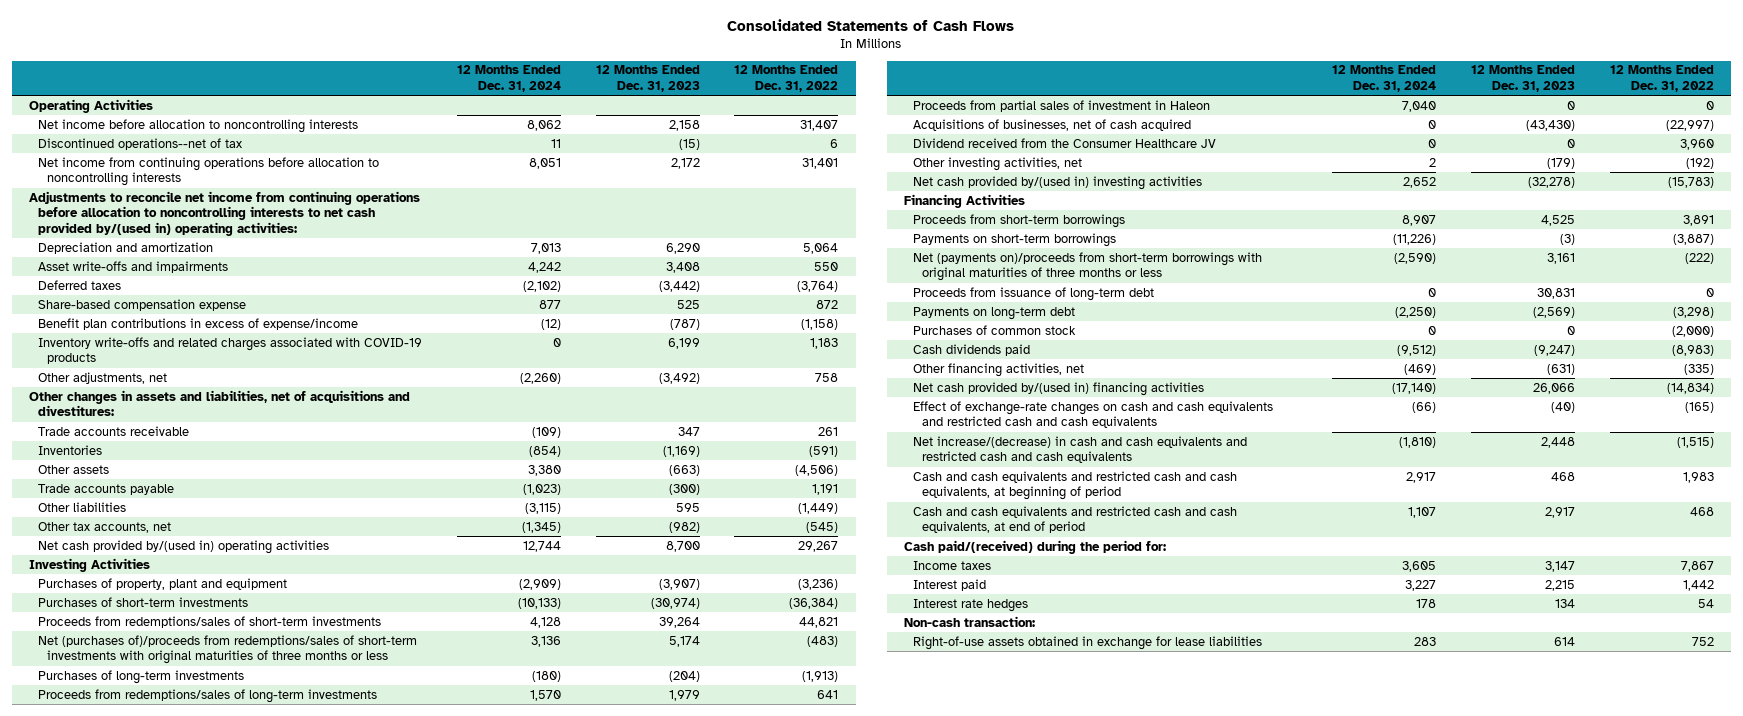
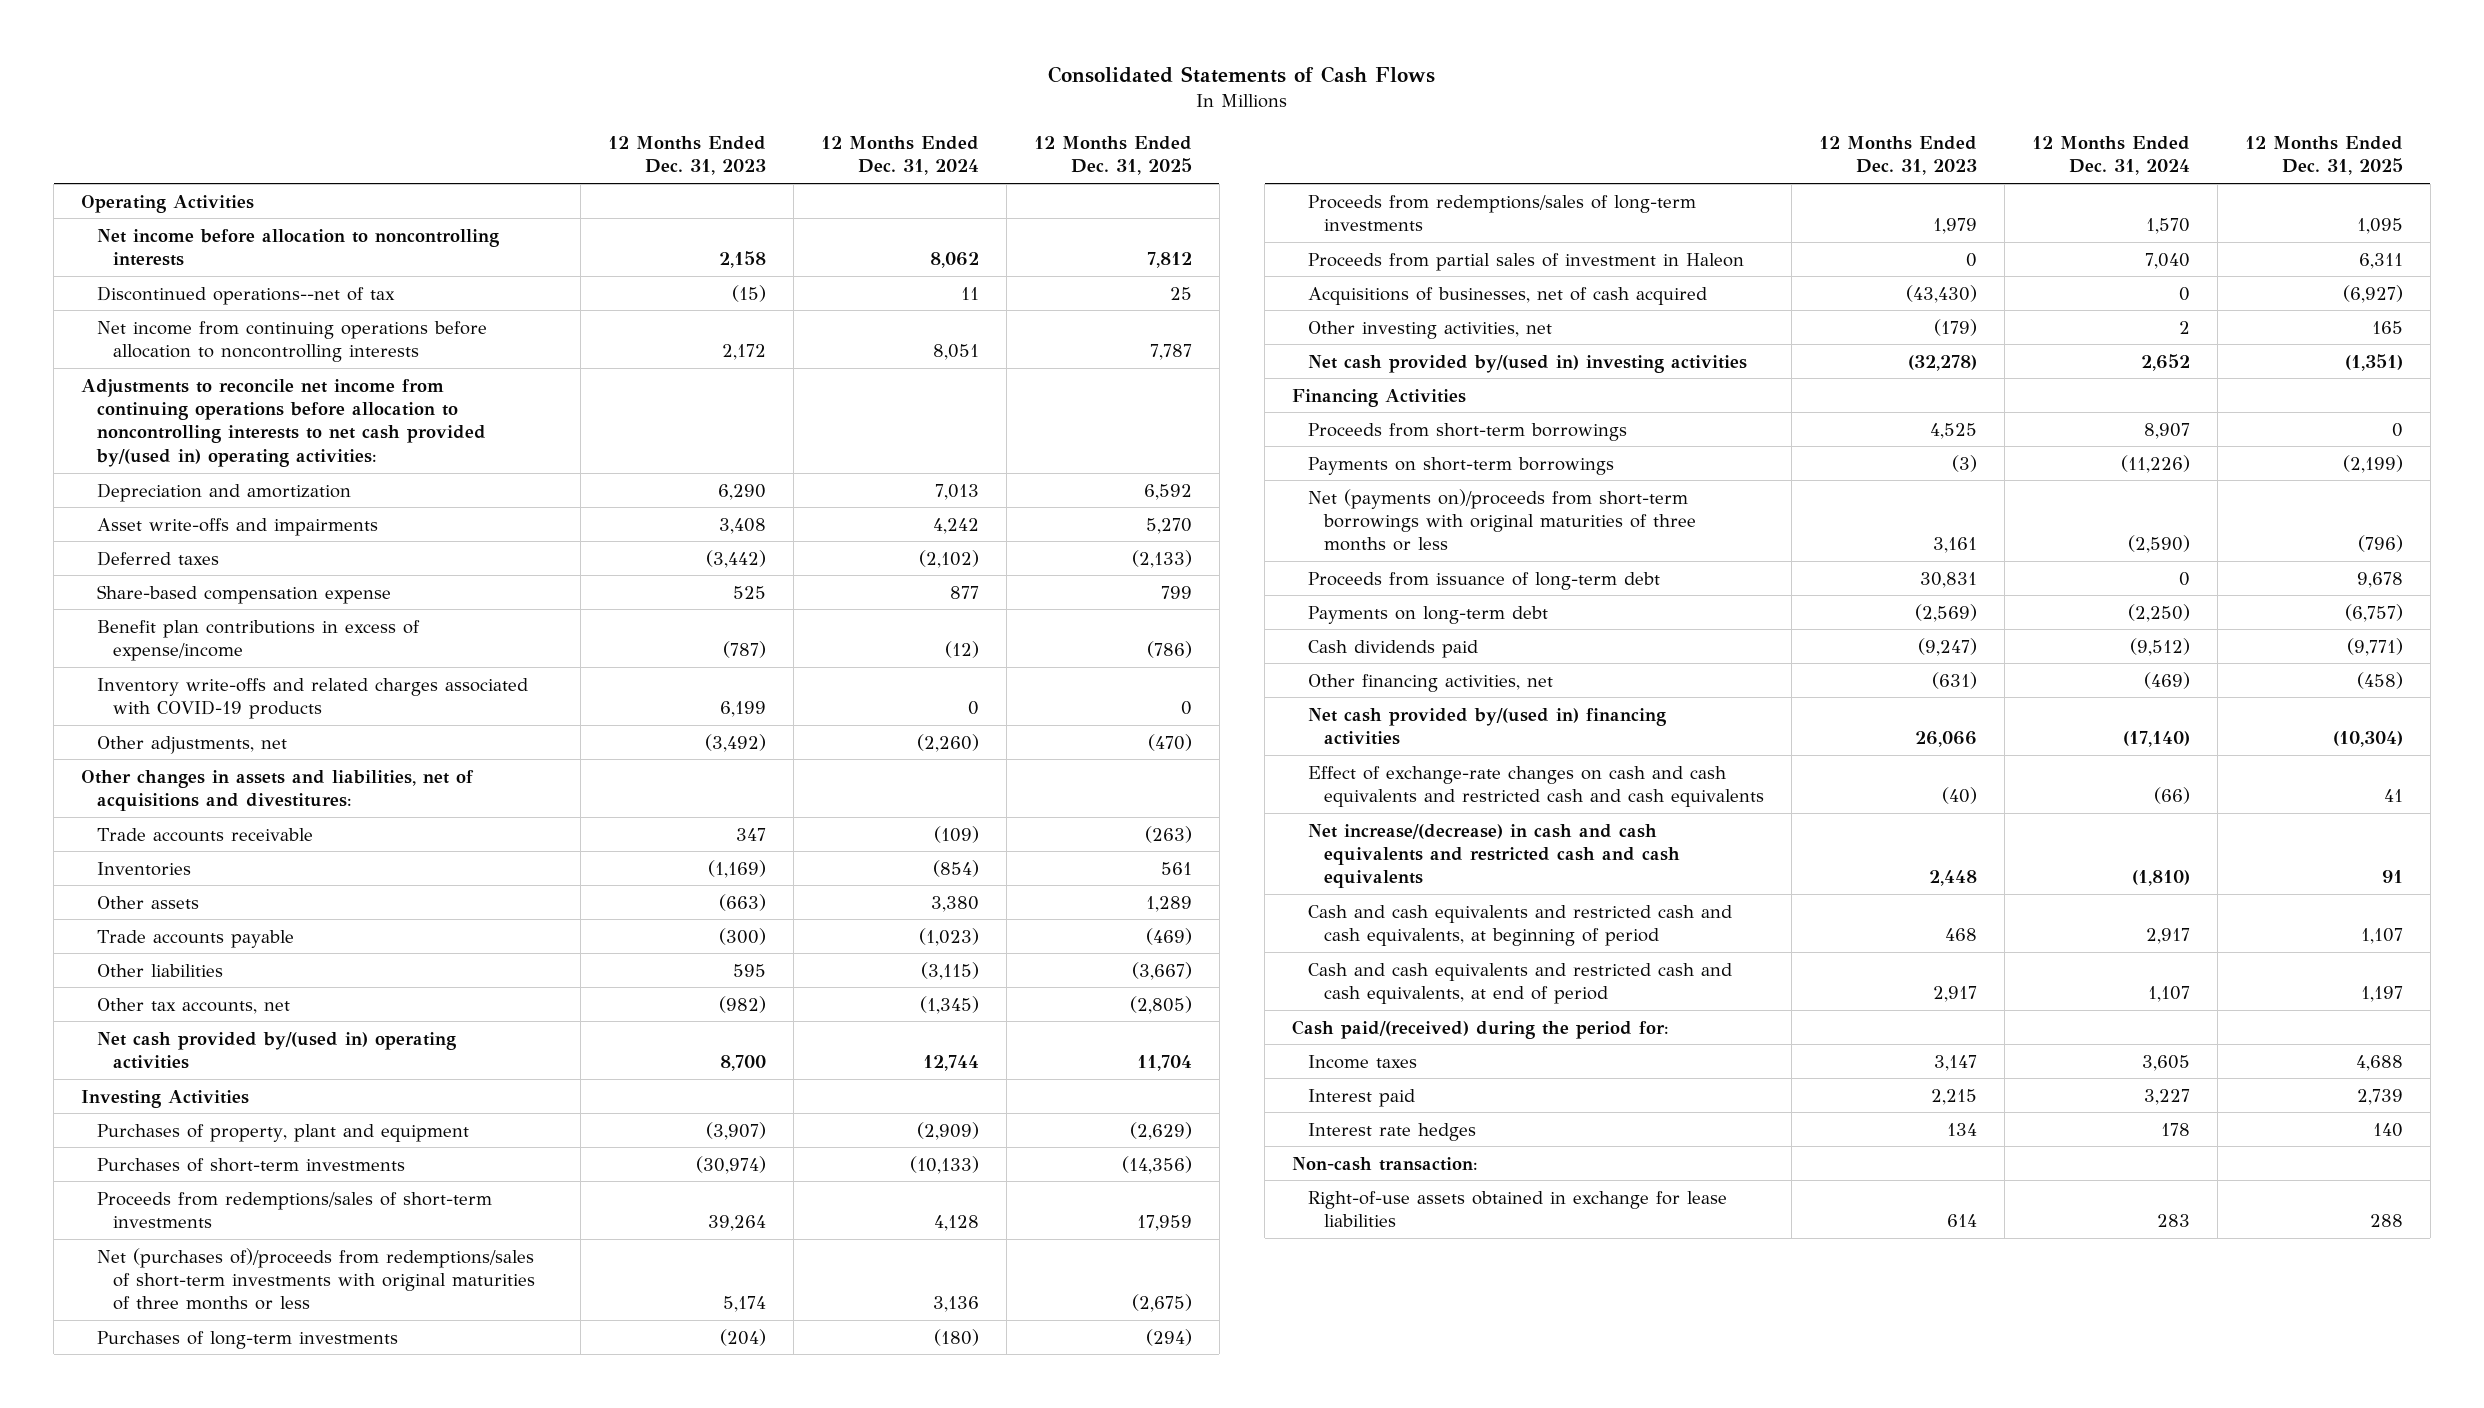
- | 12 Months Ended Dec. 31, 2024 | 12 Months Ended Dec. 31, 2023 | 12 Months Ended Dec. 31, 2022
+ | 12 Months Ended Dec. 31, 2023 | 12 Months Ended Dec. 31, 2024 | 12 Months Ended Dec. 31, 2025
- Dividend received from the Consumer Healthcare JV | 0 | 0 | 3,960
- Purchases of common stock | 0 | 0 | (2,000)

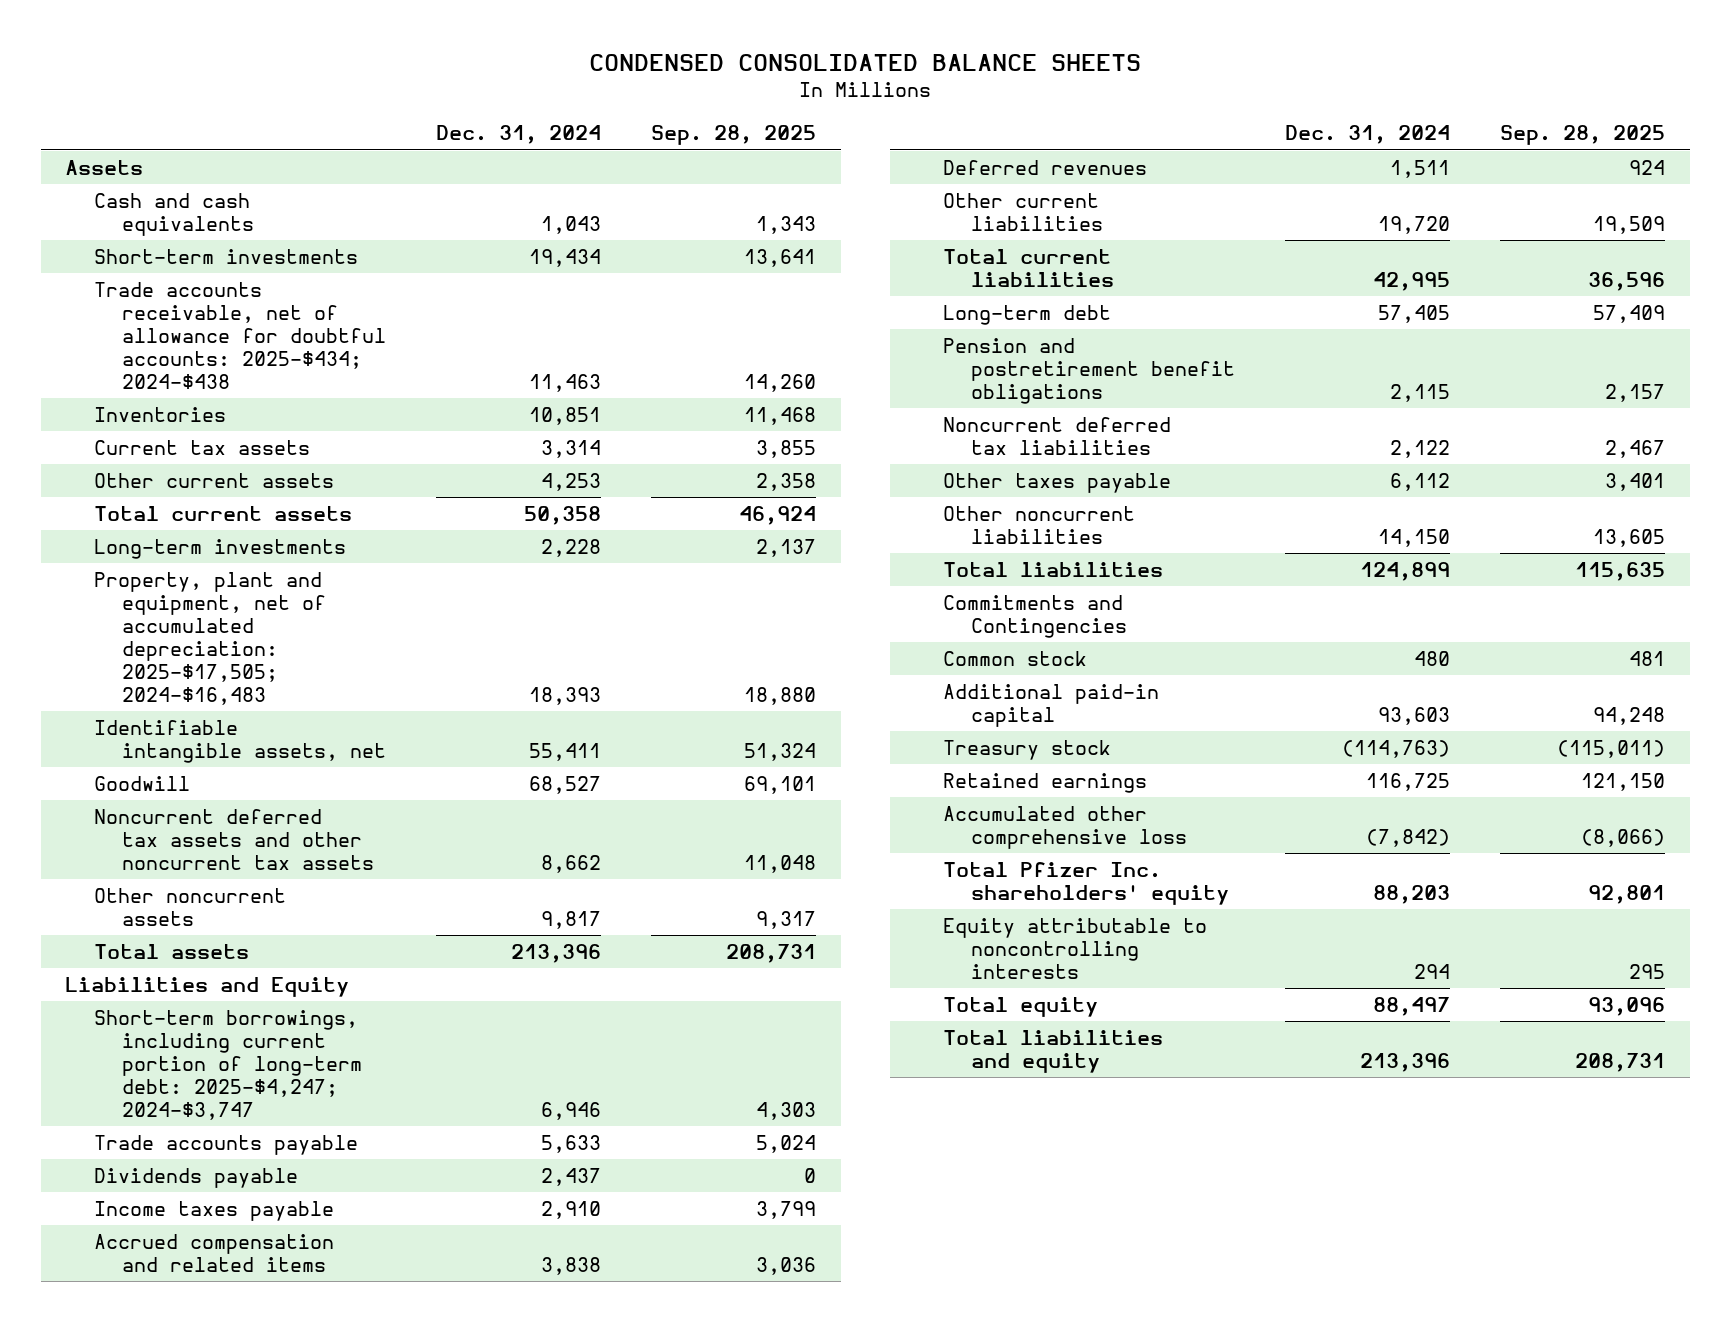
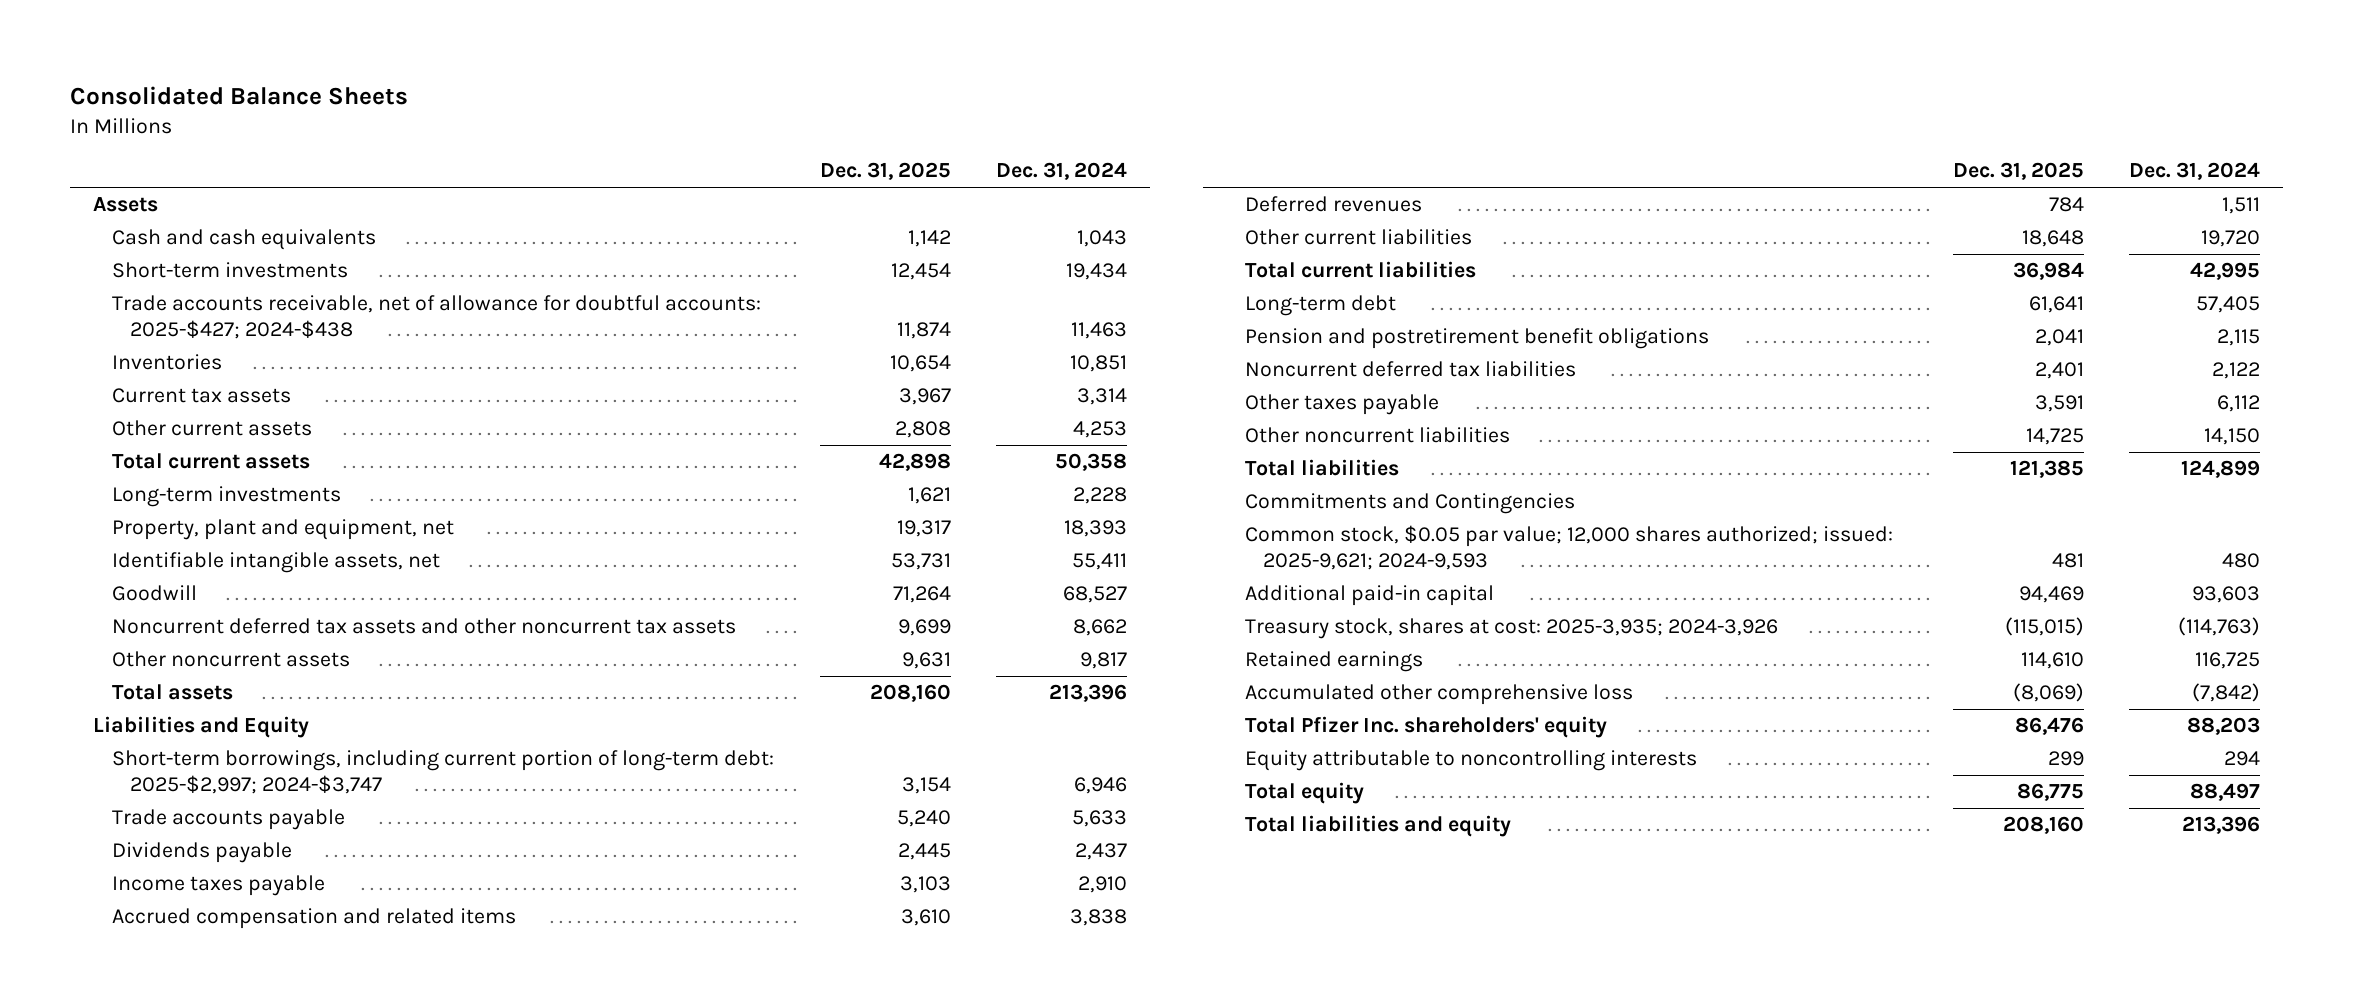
- CONDENSED CONSOLIDATED BALANCE SHEETS
+ Consolidated Balance Sheets
- | Dec. 31, 2024 | Sep. 28, 2025
+ | Dec. 31, 2025 | Dec. 31, 2024
- Trade accounts receivable, net of allowance for doubtful accounts: 2025-$434; 2024-$438 | 11,463 | 14,260
+ Trade accounts receivable, net of allowance for doubtful accounts: 2025-$427; 2024-$438 | 11,874 | 11,463
- Property, plant and equipment, net of accumulated depreciation: 2025-$17,505; 2024-$16,483 | 18,393 | 18,880
+ Property, plant and equipment, net | 19,317 | 18,393
- Short-term borrowings, including current portion of long-term debt: 2025-$4,247; 2024-$3,747 | 6,946 | 4,303
+ Short-term borrowings, including current portion of long-term debt: 2025-$2,997; 2024-$3,747 | 3,154 | 6,946
- Common stock | 480 | 481
+ Common stock, $0.05 par value; 12,000 shares authorized; issued: 2025-9,621; 2024-9,593 | 481 | 480
- Treasury stock | (114,763) | (115,011)
+ Treasury stock, shares at cost: 2025-3,935; 2024-3,926 | (115,015) | (114,763)

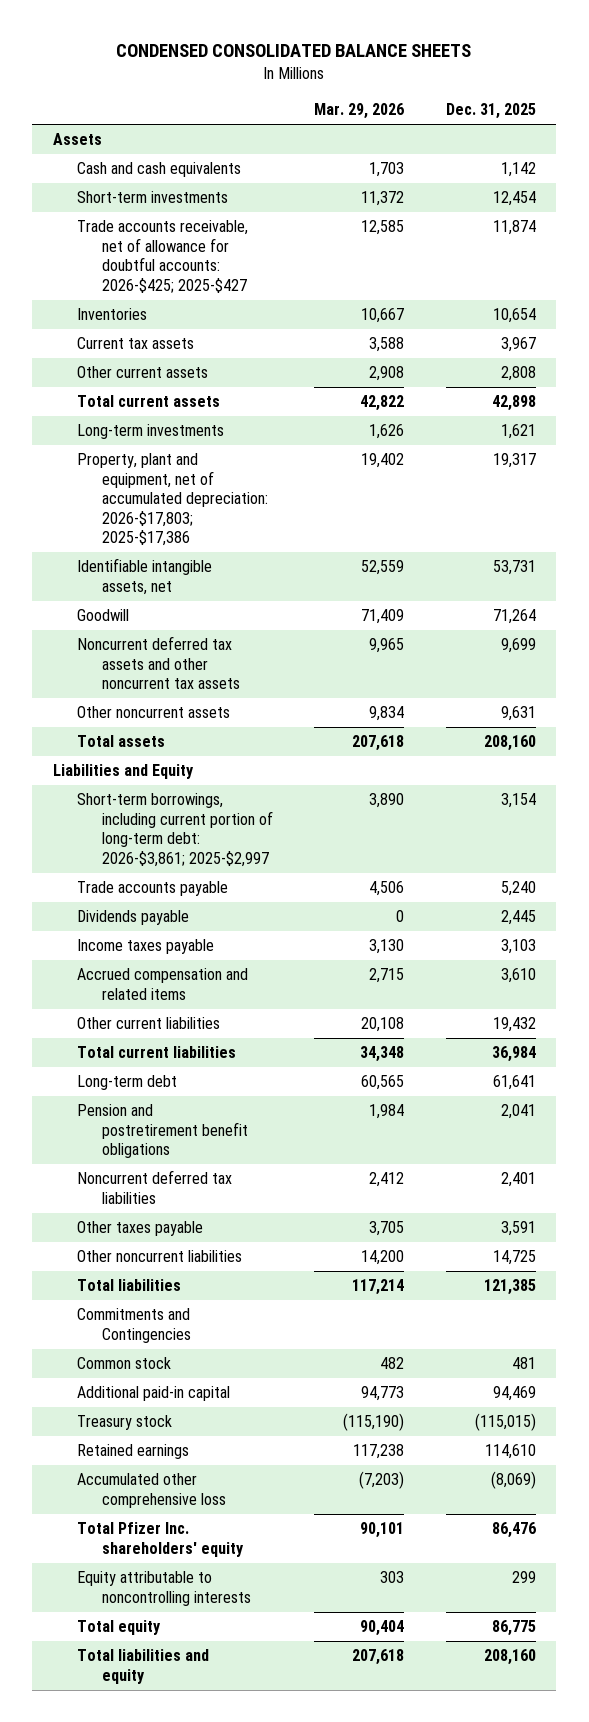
- Consolidated Balance Sheets
+ CONDENSED CONSOLIDATED BALANCE SHEETS
- | Dec. 31, 2025 | Dec. 31, 2024
+ | Mar. 29, 2026 | Dec. 31, 2025
- Trade accounts receivable, net of allowance for doubtful accounts: 2025-$427; 2024-$438 | 11,874 | 11,463
+ Trade accounts receivable, net of allowance for doubtful accounts: 2026-$425; 2025-$427 | 12,585 | 11,874
- Property, plant and equipment, net | 19,317 | 18,393
+ Property, plant and equipment, net of accumulated depreciation: 2026-$17,803; 2025-$17,386 | 19,402 | 19,317
- Short-term borrowings, including current portion of long-term debt: 2025-$2,997; 2024-$3,747 | 3,154 | 6,946
+ Short-term borrowings, including current portion of long-term debt: 2026-$3,861; 2025-$2,997 | 3,890 | 3,154
- Deferred revenues | 784 | 1,511
- Other current liabilities | 18,648 | 19,720
+ Other current liabilities | 20,108 | 19,432
- Common stock, $0.05 par value; 12,000 shares authorized; issued: 2025-9,621; 2024-9,593 | 481 | 480
+ Common stock | 482 | 481
- Treasury stock, shares at cost: 2025-3,935; 2024-3,926 | (115,015) | (114,763)
+ Treasury stock | (115,190) | (115,015)

